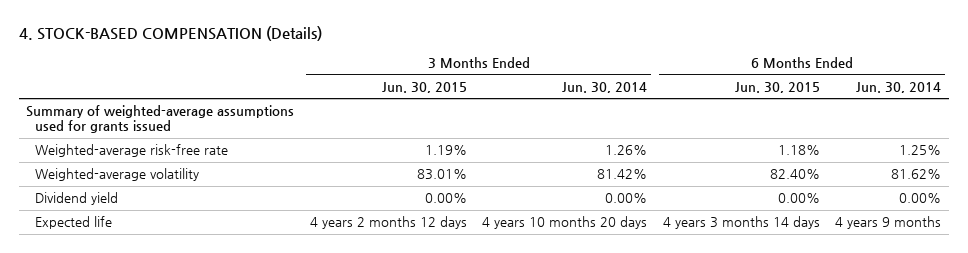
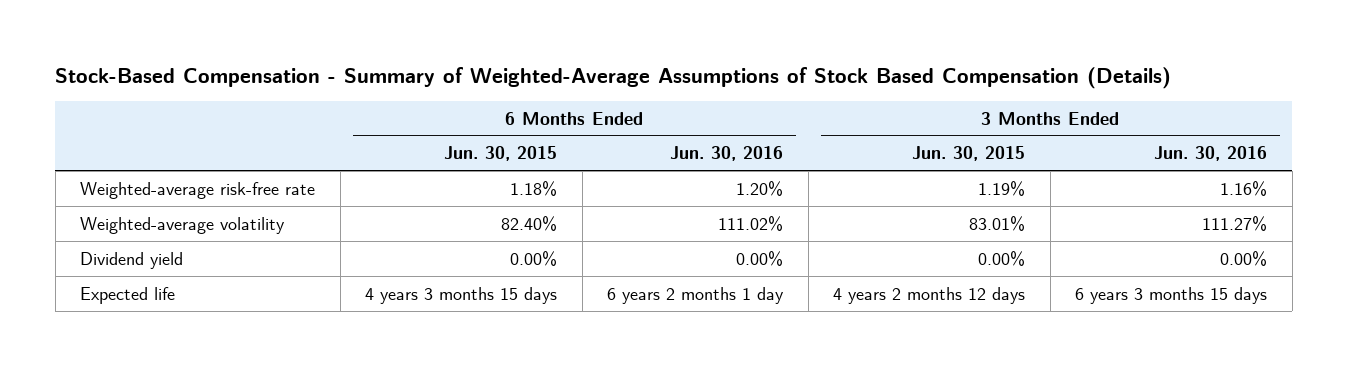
- 4. STOCK-BASED COMPENSATION (Details)
+ Stock-Based Compensation - Summary of Weighted-Average Assumptions of Stock Based Compensation (Details)
- | 3 Months Ended Jun. 30, 2015 | 3 Months Ended Jun. 30, 2014 | 6 Months Ended Jun. 30, 2015 | 6 Months Ended Jun. 30, 2014
+ | 6 Months Ended Jun. 30, 2015 | 6 Months Ended Jun. 30, 2016 | 3 Months Ended Jun. 30, 2015 | 3 Months Ended Jun. 30, 2016
- Summary of weighted-average assumptions used for grants issued
- Expected life | 4 years 2 months 12 days | 4 years 10 months 20 days | 4 years 3 months 14 days | 4 years 9 months
+ Expected life | 4 years 3 months 15 days | 6 years 2 months 1 day | 4 years 2 months 12 days | 6 years 3 months 15 days

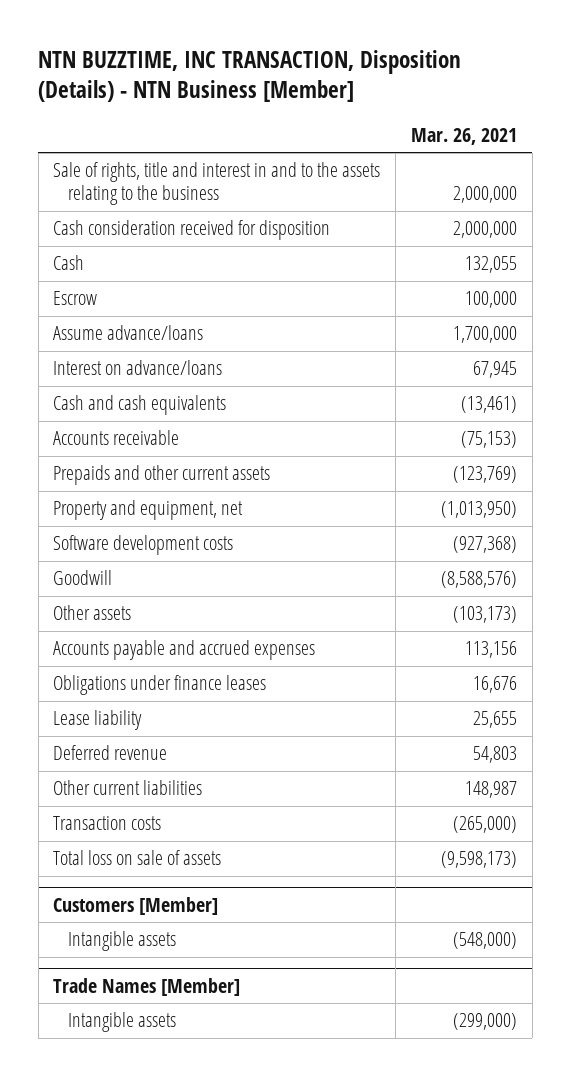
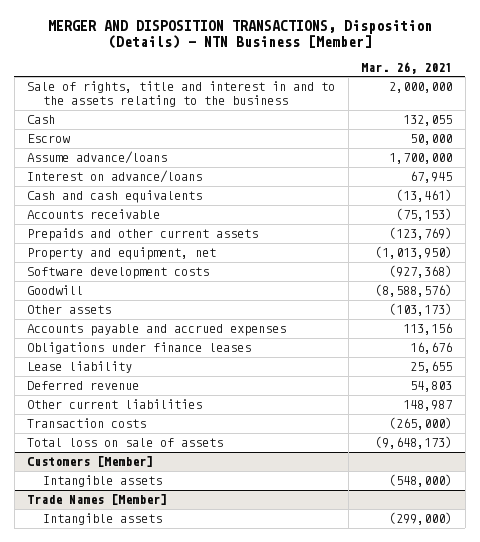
- NTN BUZZTIME, INC TRANSACTION, Disposition (Details) - NTN Business [Member]
+ MERGER AND DISPOSITION TRANSACTIONS, Disposition (Details) - NTN Business [Member]
- Cash consideration received for disposition | 2,000,000
- Escrow | 100,000
+ Escrow | 50,000
- Total loss on sale of assets | (9,598,173)
+ Total loss on sale of assets | (9,648,173)

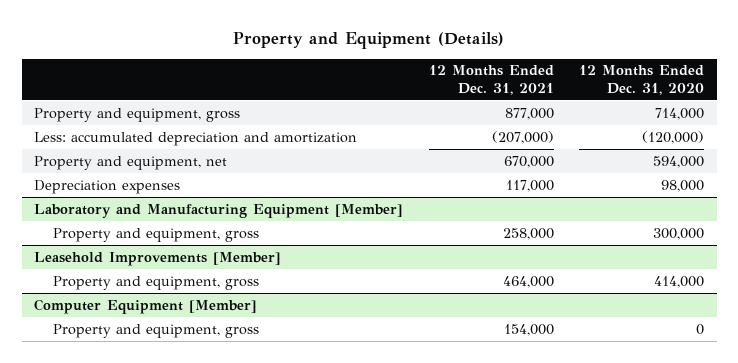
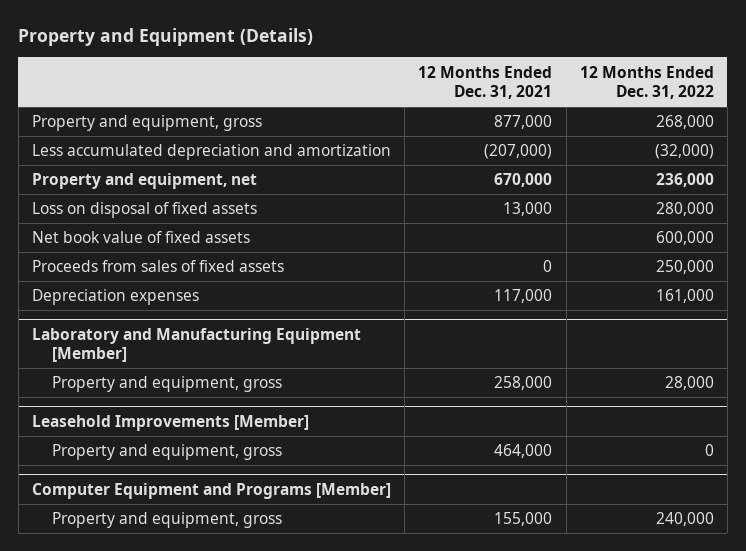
- | 12 Months Ended Dec. 31, 2021 | 12 Months Ended Dec. 31, 2020
+ | 12 Months Ended Dec. 31, 2021 | 12 Months Ended Dec. 31, 2022
- Less: accumulated depreciation and amortization | (207,000) | (120,000)
+ Less accumulated depreciation and amortization | (207,000) | (32,000)
+ Loss on disposal of fixed assets | 13,000 | 280,000
+ Net book value of fixed assets | | 600,000
+ Proceeds from sales of fixed assets | 0 | 250,000
- Computer Equipment [Member]
- Property and equipment, gross | 154,000 | 0
+ Computer Equipment and Programs [Member]
+ Property and equipment, gross | 155,000 | 240,000

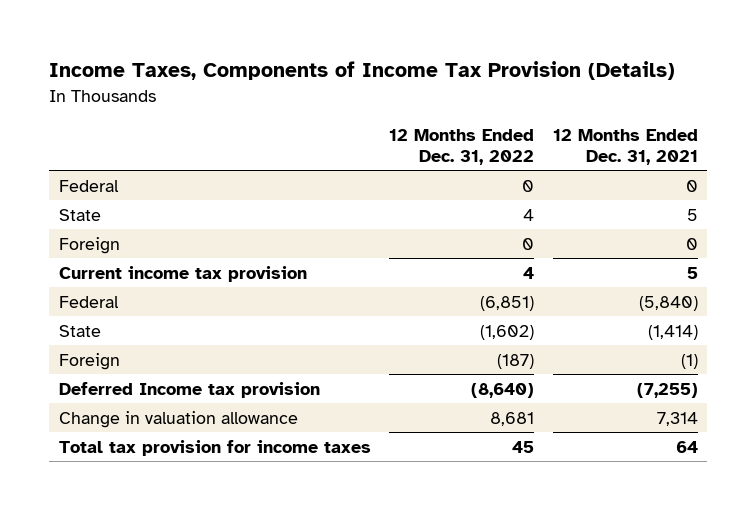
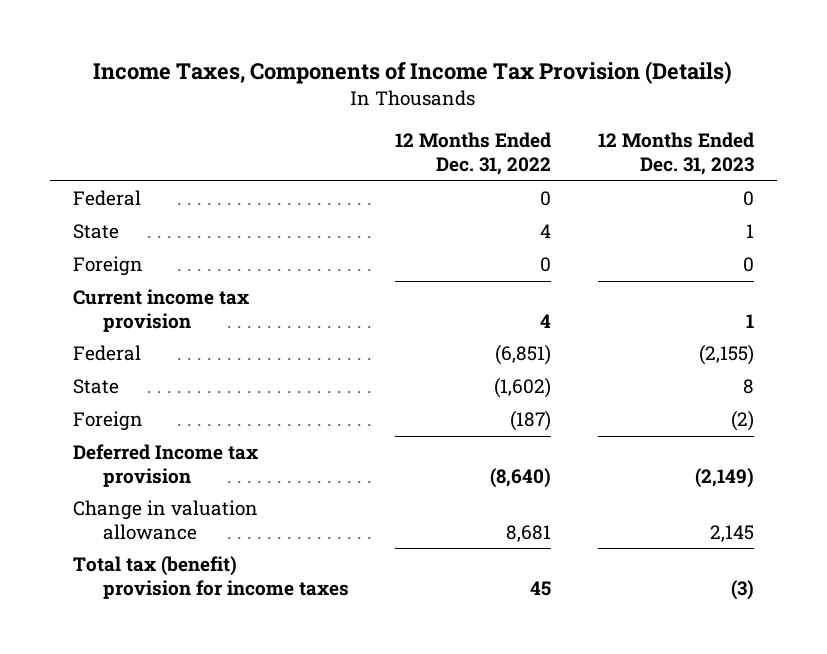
- | 12 Months Ended Dec. 31, 2022 | 12 Months Ended Dec. 31, 2021
+ | 12 Months Ended Dec. 31, 2022 | 12 Months Ended Dec. 31, 2023
- Total tax provision for income taxes | 45 | 64
+ Total tax (benefit) provision for income taxes | 45 | (3)

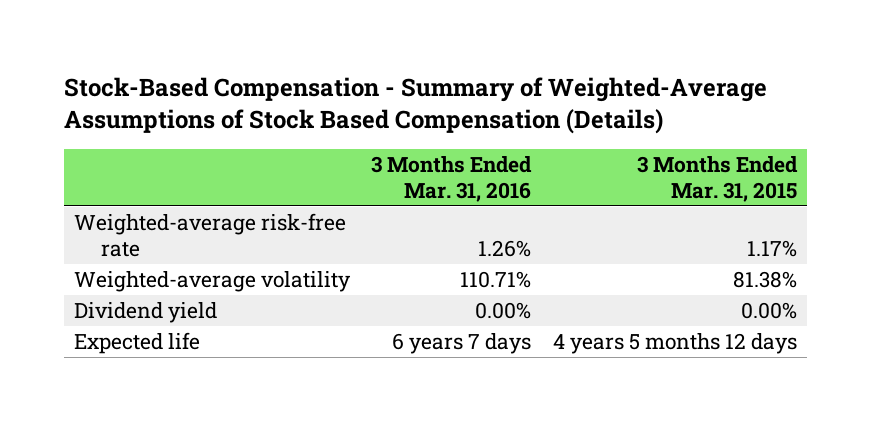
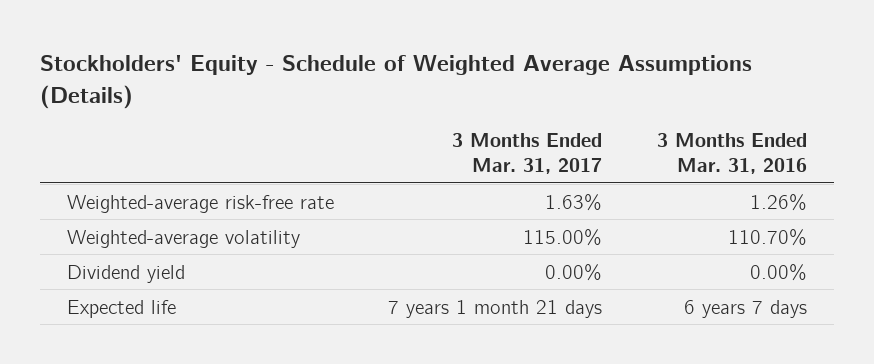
- Stock-Based Compensation - Summary of Weighted-Average Assumptions of Stock Based Compensation (Details)
+ Stockholders' Equity - Schedule of Weighted Average Assumptions (Details)
- | 3 Months Ended Mar. 31, 2016 | 3 Months Ended Mar. 31, 2015
+ | 3 Months Ended Mar. 31, 2017 | 3 Months Ended Mar. 31, 2016
- Weighted-average volatility | 110.71% | 81.38%
+ Weighted-average volatility | 115.00% | 110.70%

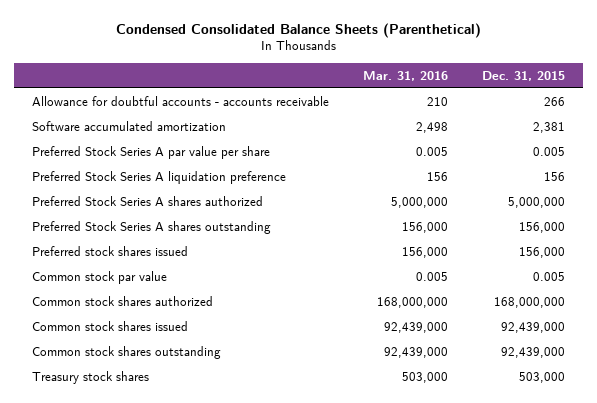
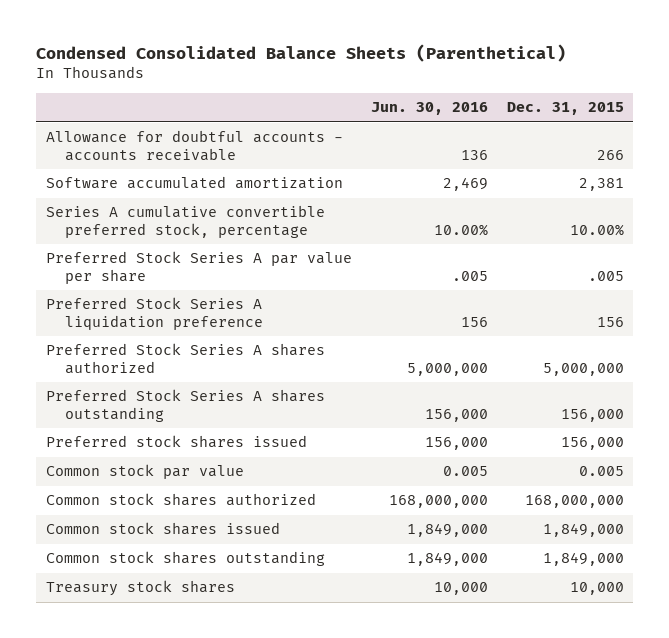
- | Mar. 31, 2016 | Dec. 31, 2015
+ | Jun. 30, 2016 | Dec. 31, 2015
- Preferred Stock Series A par value per share | 0.005 | 0.005
+ Series A cumulative convertible preferred stock, percentage | 10.00% | 10.00%
+ Preferred Stock Series A par value per share | .005 | .005
- Common stock shares issued | 92,439,000 | 92,439,000
- Common stock shares outstanding | 92,439,000 | 92,439,000
- Treasury stock shares | 503,000 | 503,000
+ Common stock shares issued | 1,849,000 | 1,849,000
+ Common stock shares outstanding | 1,849,000 | 1,849,000
+ Treasury stock shares | 10,000 | 10,000

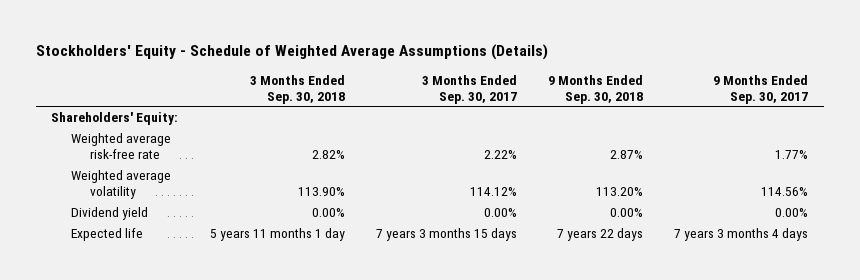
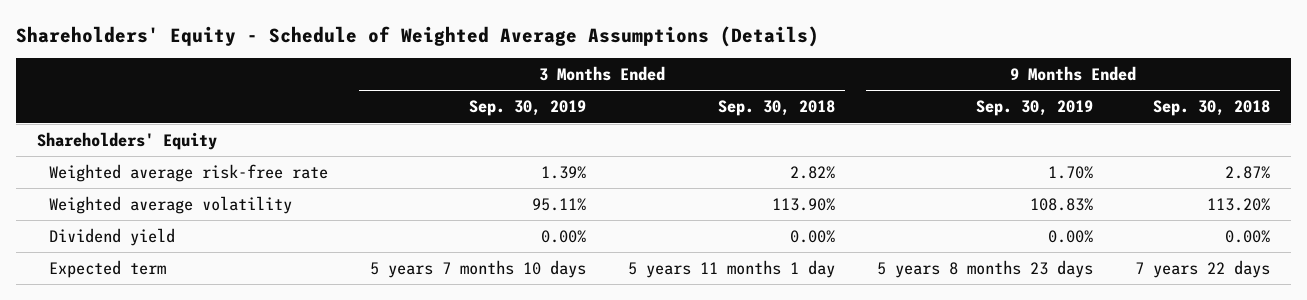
- Stockholders' Equity - Schedule of Weighted Average Assumptions (Details)
+ Shareholders' Equity - Schedule of Weighted Average Assumptions (Details)
- | 3 Months Ended Sep. 30, 2018 | 3 Months Ended Sep. 30, 2017 | 9 Months Ended Sep. 30, 2018 | 9 Months Ended Sep. 30, 2017
+ | 3 Months Ended Sep. 30, 2019 | 3 Months Ended Sep. 30, 2018 | 9 Months Ended Sep. 30, 2019 | 9 Months Ended Sep. 30, 2018
- Shareholders' Equity:
+ Shareholders' Equity
- Expected life | 5 years 11 months 1 day | 7 years 3 months 15 days | 7 years 22 days | 7 years 3 months 4 days
+ Expected term | 5 years 7 months 10 days | 5 years 11 months 1 day | 5 years 8 months 23 days | 7 years 22 days

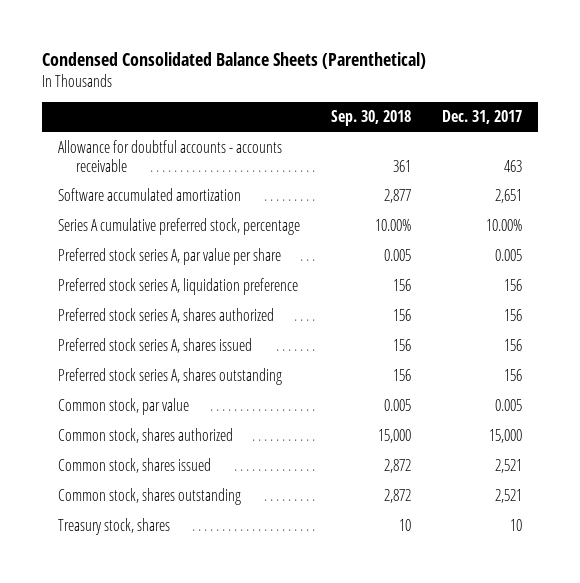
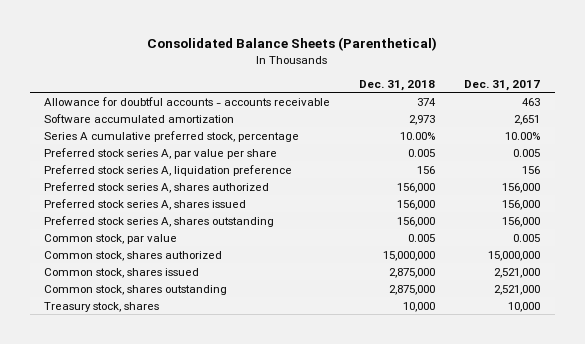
- Condensed Consolidated Balance Sheets (Parenthetical)
+ Consolidated Balance Sheets (Parenthetical)
- | Sep. 30, 2018 | Dec. 31, 2017
+ | Dec. 31, 2018 | Dec. 31, 2017
- Preferred stock series A, shares authorized | 156 | 156
- Preferred stock series A, shares issued | 156 | 156
- Preferred stock series A, shares outstanding | 156 | 156
+ Preferred stock series A, shares authorized | 156,000 | 156,000
+ Preferred stock series A, shares issued | 156,000 | 156,000
+ Preferred stock series A, shares outstanding | 156,000 | 156,000
- Common stock, shares authorized | 15,000 | 15,000
- Common stock, shares issued | 2,872 | 2,521
- Common stock, shares outstanding | 2,872 | 2,521
- Treasury stock, shares | 10 | 10
+ Common stock, shares authorized | 15,000,000 | 15,000,000
+ Common stock, shares issued | 2,875,000 | 2,521,000
+ Common stock, shares outstanding | 2,875,000 | 2,521,000
+ Treasury stock, shares | 10,000 | 10,000

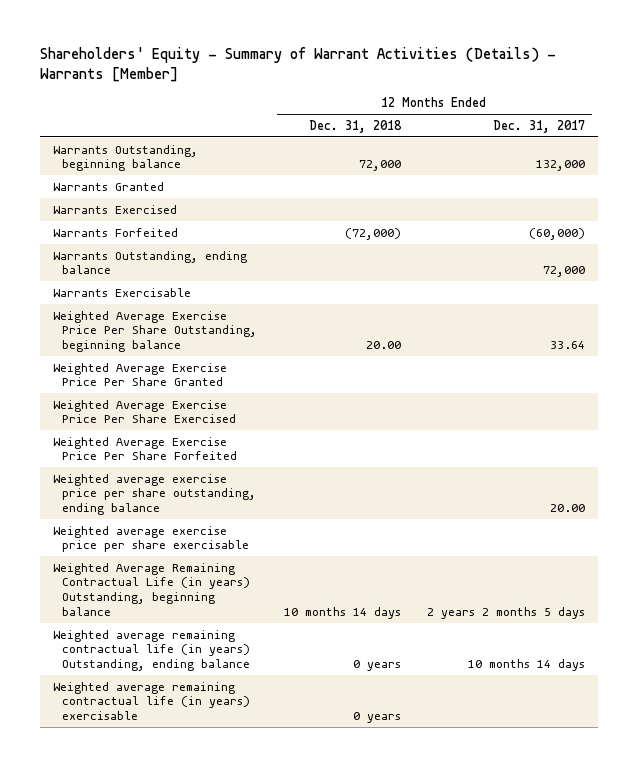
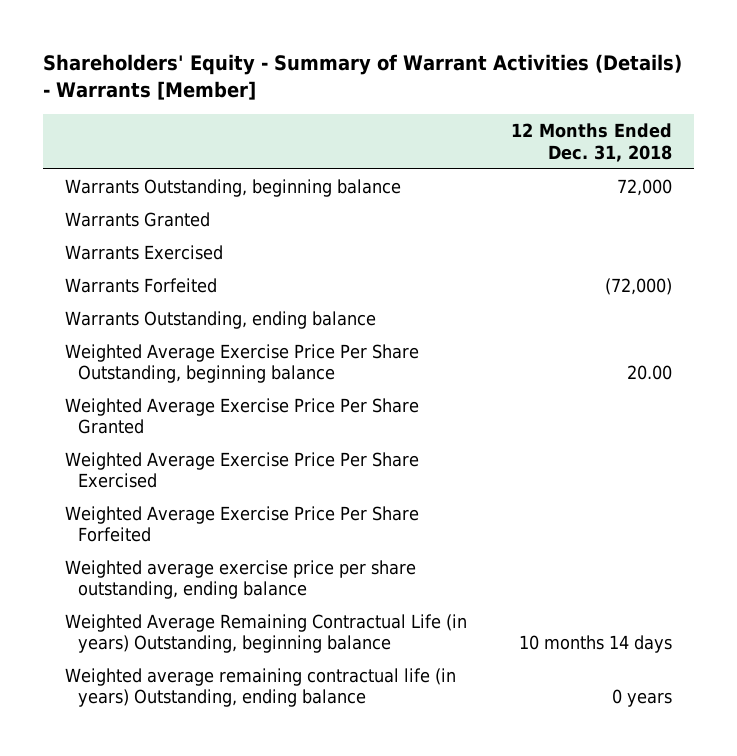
- | 12 Months Ended Dec. 31, 2018 | 12 Months Ended Dec. 31, 2017
+ | 12 Months Ended Dec. 31, 2018
- Warrants Exercisable
- Weighted average exercise price per share exercisable
- Weighted average remaining contractual life (in years) exercisable | 0 years |

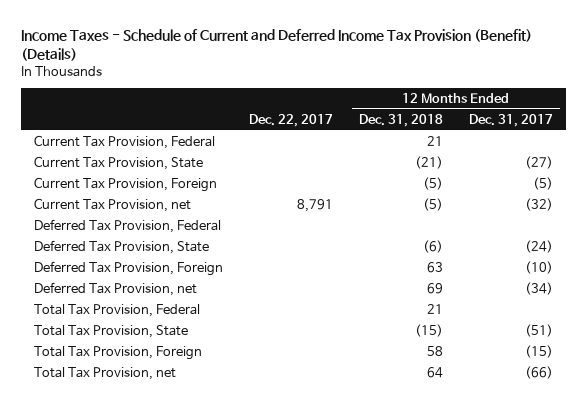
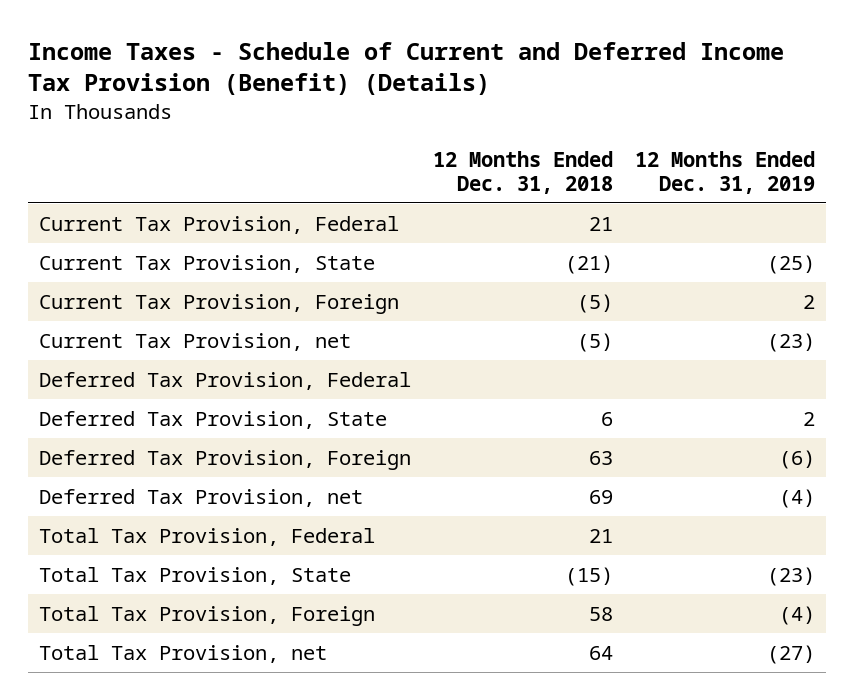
- | Dec. 22, 2017 | 12 Months Ended Dec. 31, 2018 | 12 Months Ended Dec. 31, 2017
+ | 12 Months Ended Dec. 31, 2018 | 12 Months Ended Dec. 31, 2019
- Deferred Tax Provision, State | | (6) | (24)
+ Deferred Tax Provision, State | 6 | 2

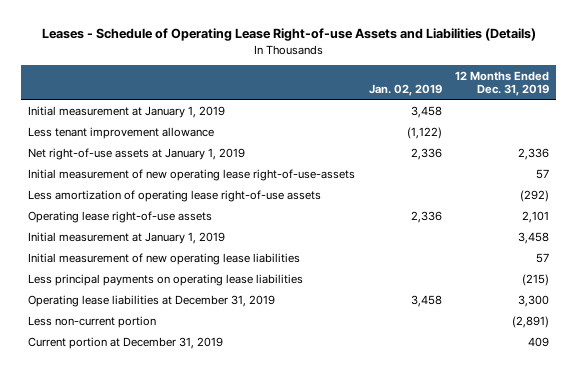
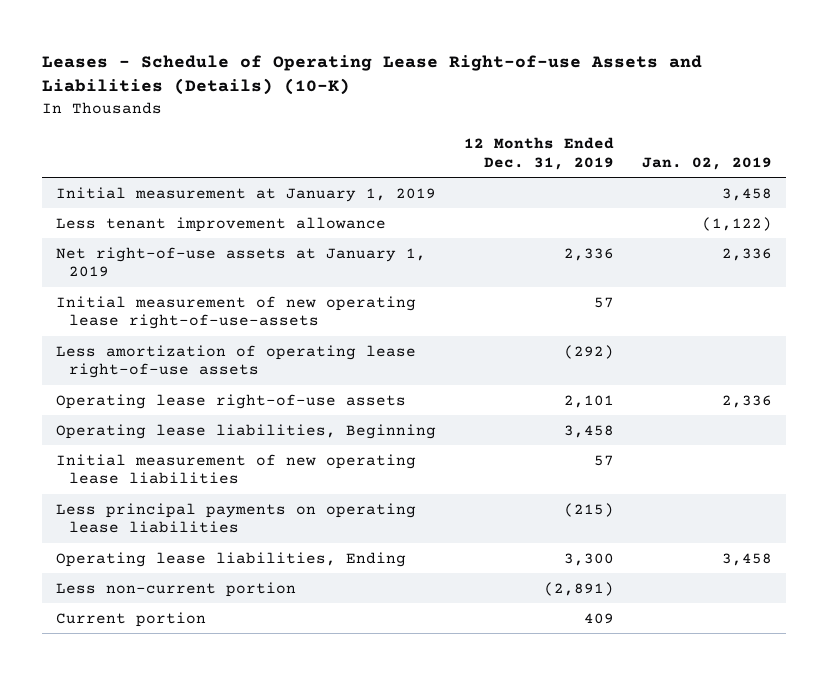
- Leases - Schedule of Operating Lease Right-of-use Assets and Liabilities (Details)
+ Leases - Schedule of Operating Lease Right-of-use Assets and Liabilities (Details) (10-K)
- | Jan. 02, 2019 | 12 Months Ended Dec. 31, 2019
+ | 12 Months Ended Dec. 31, 2019 | Jan. 02, 2019
- Initial measurement at January 1, 2019 | | 3,458
+ Operating lease liabilities, Beginning | 3,458 |
- Operating lease liabilities at December 31, 2019 | 3,458 | 3,300
+ Operating lease liabilities, Ending | 3,300 | 3,458
- Current portion at December 31, 2019 | | 409
+ Current portion | 409 |

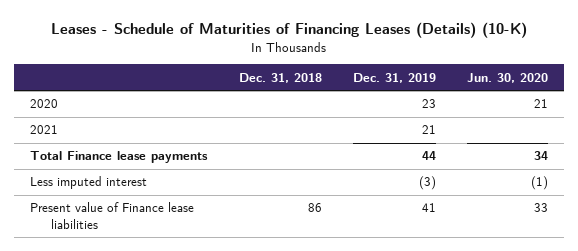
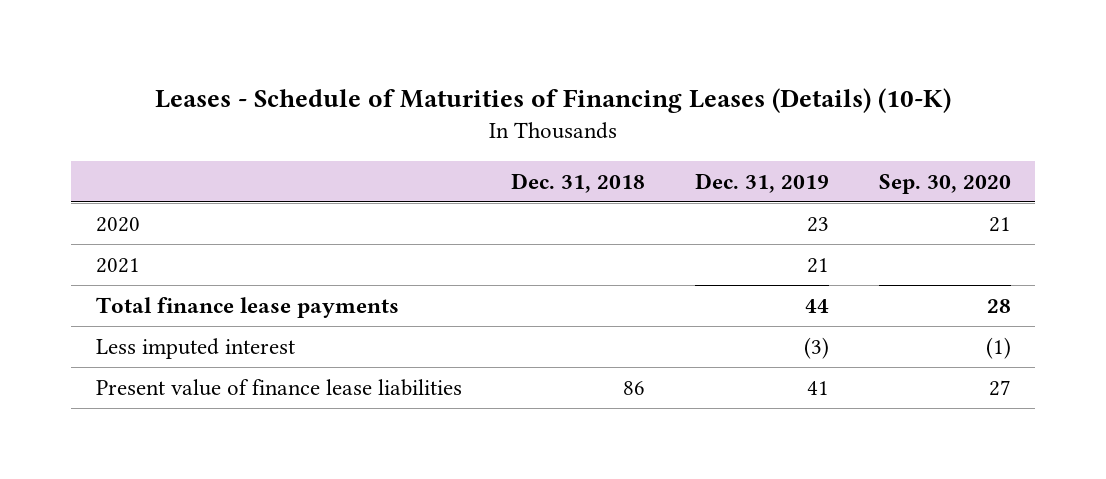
- | Dec. 31, 2018 | Dec. 31, 2019 | Jun. 30, 2020
+ | Dec. 31, 2018 | Dec. 31, 2019 | Sep. 30, 2020
- Total Finance lease payments | | 44 | 34
+ Total finance lease payments | | 44 | 28
- Present value of Finance lease liabilities | 86 | 41 | 33
+ Present value of finance lease liabilities | 86 | 41 | 27

